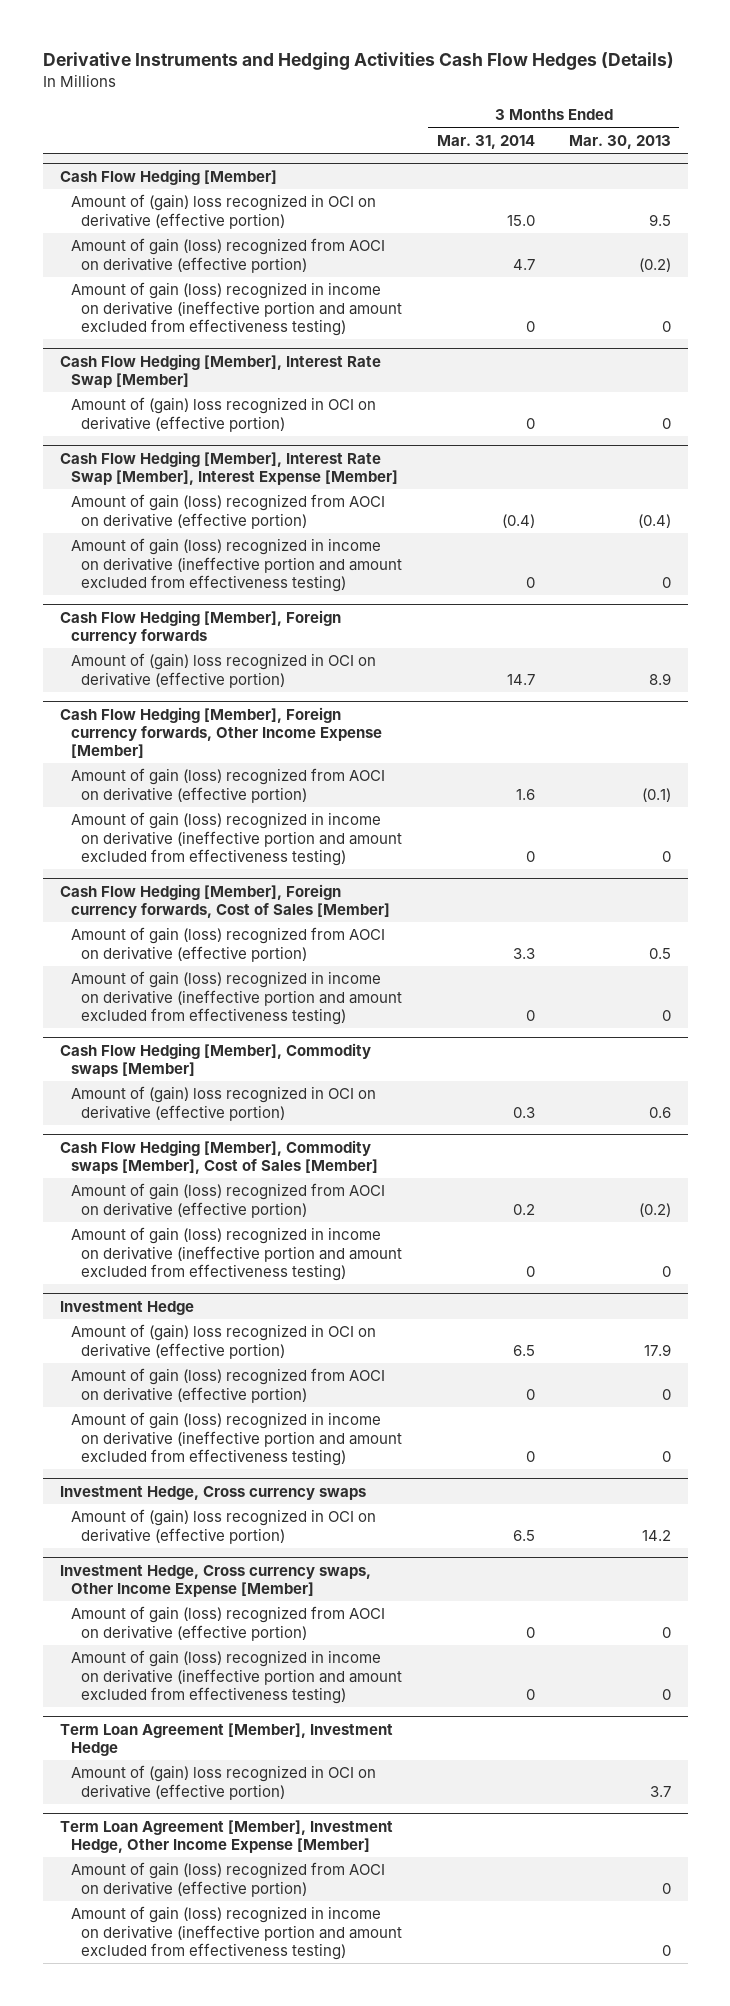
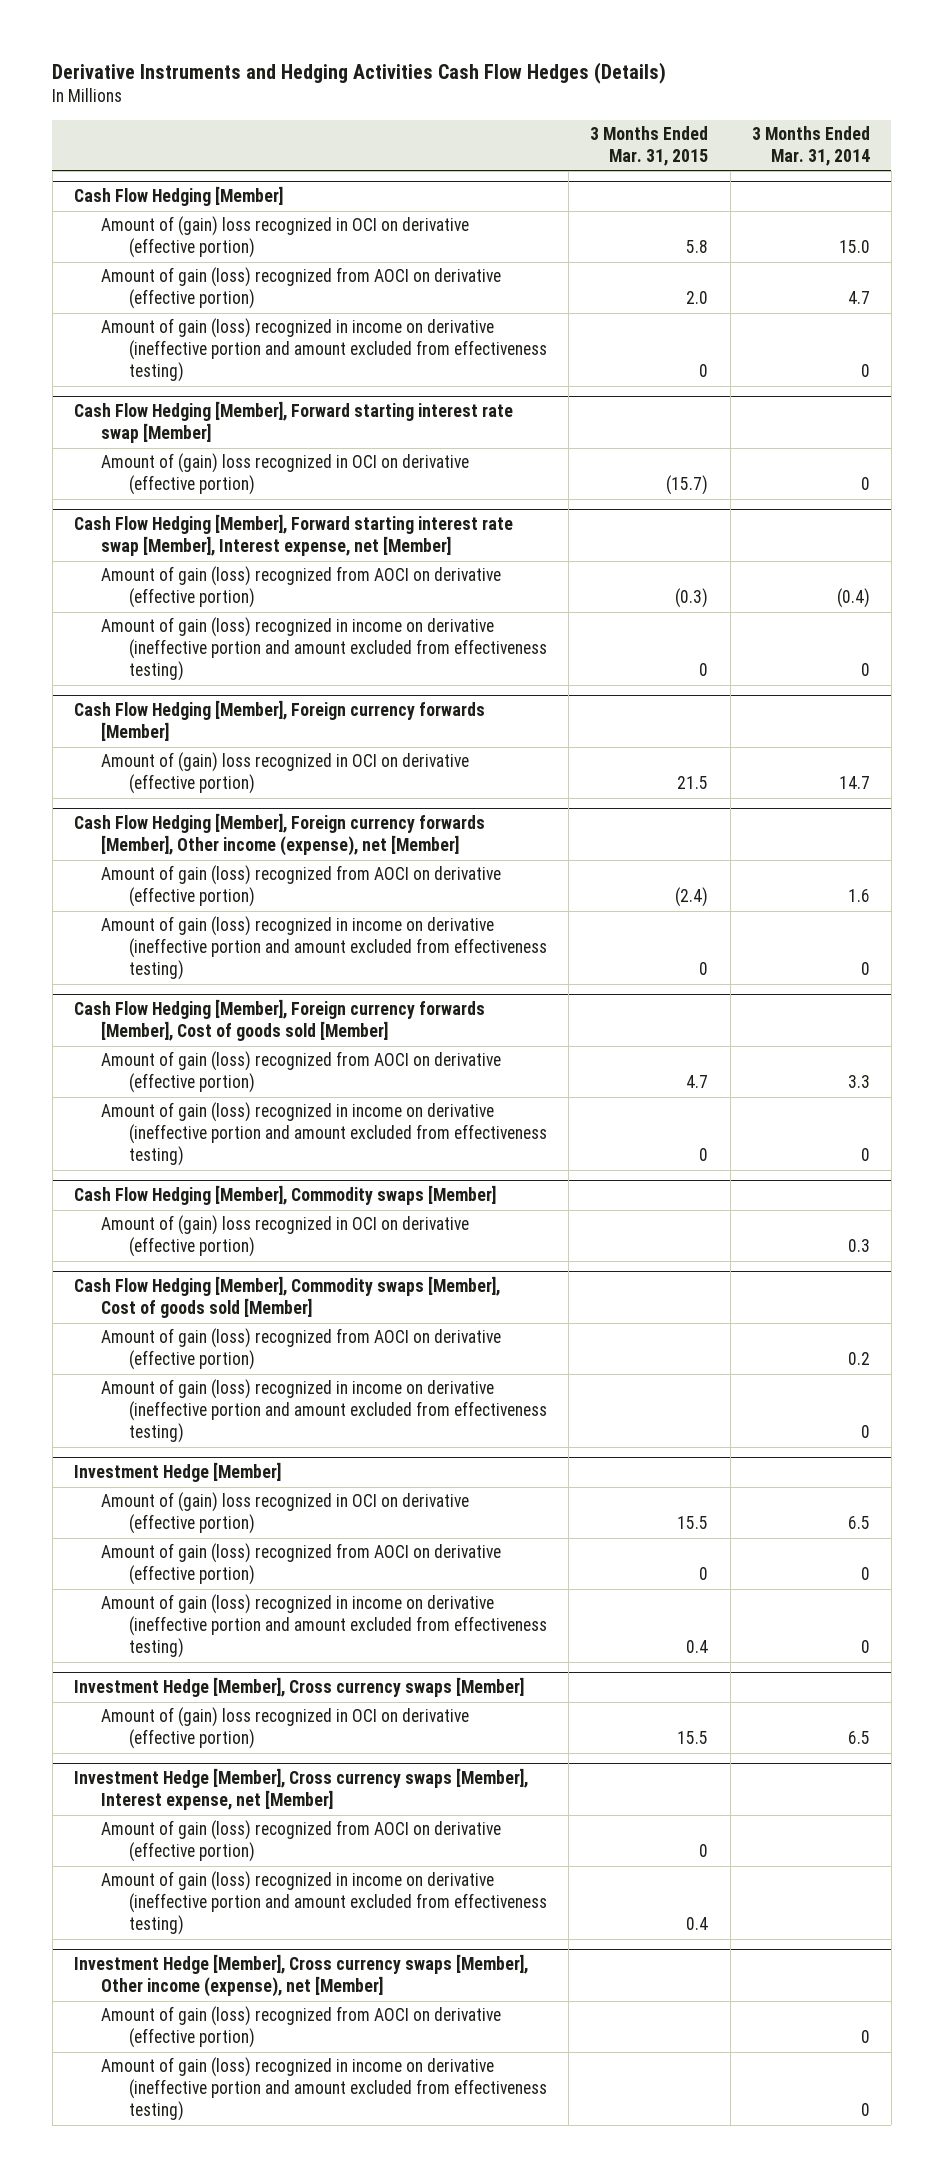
- | 3 Months Ended Mar. 31, 2014 | 3 Months Ended Mar. 30, 2013
+ | 3 Months Ended Mar. 31, 2015 | 3 Months Ended Mar. 31, 2014
- Cash Flow Hedging [Member], Interest Rate Swap [Member]
+ Cash Flow Hedging [Member], Forward starting interest rate swap [Member]
- Cash Flow Hedging [Member], Interest Rate Swap [Member], Interest Expense [Member]
+ Cash Flow Hedging [Member], Forward starting interest rate swap [Member], Interest expense, net [Member]
- Cash Flow Hedging [Member], Foreign currency forwards
+ Cash Flow Hedging [Member], Foreign currency forwards [Member]
- Cash Flow Hedging [Member], Foreign currency forwards, Other Income Expense [Member]
+ Cash Flow Hedging [Member], Foreign currency forwards [Member], Other income (expense), net [Member]
- Cash Flow Hedging [Member], Foreign currency forwards, Cost of Sales [Member]
+ Cash Flow Hedging [Member], Foreign currency forwards [Member], Cost of goods sold [Member]
- Cash Flow Hedging [Member], Commodity swaps [Member], Cost of Sales [Member]
+ Cash Flow Hedging [Member], Commodity swaps [Member], Cost of goods sold [Member]
- Investment Hedge
+ Investment Hedge [Member]
- Investment Hedge, Cross currency swaps
+ Investment Hedge [Member], Cross currency swaps [Member]
- Investment Hedge, Cross currency swaps, Other Income Expense [Member]
- Amount of gain (loss) recognized from AOCI on derivative (effective portion) | 0 | 0
- Amount of gain (loss) recognized in income on derivative (ineffective portion and amount excluded from effectiveness testing) | 0 | 0
- Term Loan Agreement [Member], Investment Hedge
- Amount of (gain) loss recognized in OCI on derivative (effective portion) | | 3.7
- Term Loan Agreement [Member], Investment Hedge, Other Income Expense [Member]
+ Investment Hedge [Member], Cross currency swaps [Member], Interest expense, net [Member]
+ Investment Hedge [Member], Cross currency swaps [Member], Other income (expense), net [Member]
+ Amount of gain (loss) recognized from AOCI on derivative (effective portion) | | 0
+ Amount of gain (loss) recognized in income on derivative (ineffective portion and amount excluded from effectiveness testing) | | 0

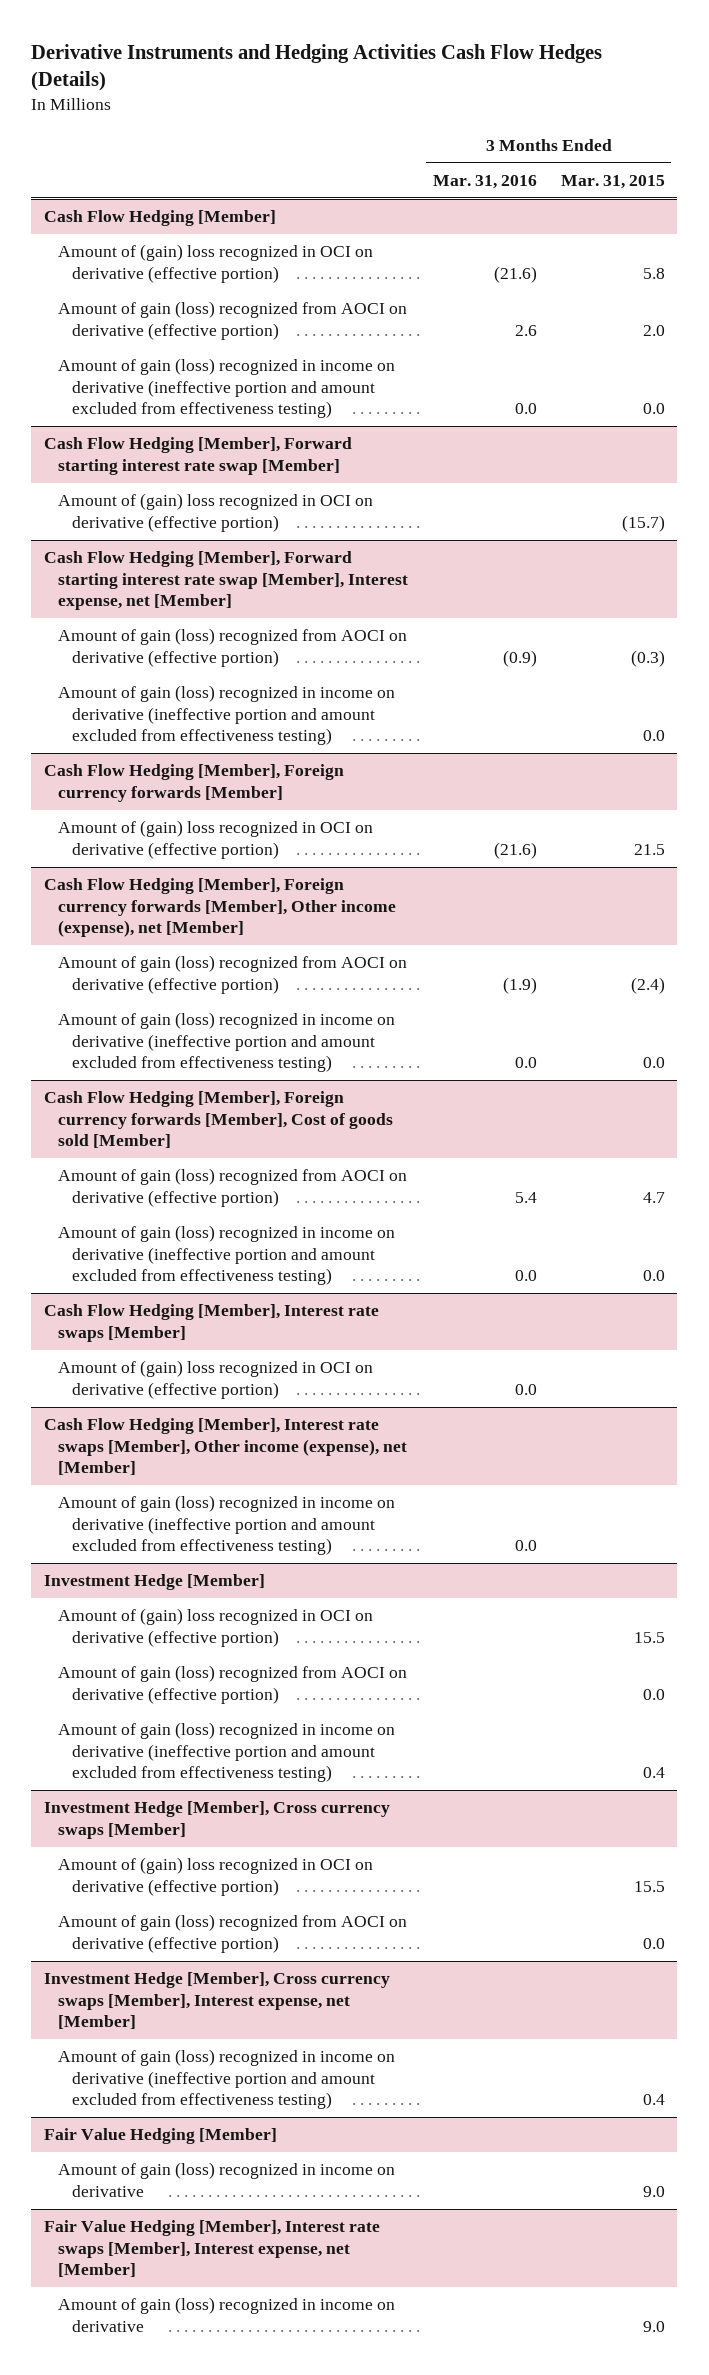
- | 3 Months Ended Mar. 31, 2015 | 3 Months Ended Mar. 31, 2014
+ | 3 Months Ended Mar. 31, 2016 | 3 Months Ended Mar. 31, 2015
@ Cash Flow Hedging [Member]
- Amount of gain (loss) recognized in income on derivative (ineffective portion and amount excluded from effectiveness testing) | 0 | 0
+ Amount of gain (loss) recognized in income on derivative (ineffective portion and amount excluded from effectiveness testing) | 0.0 | 0.0
@ Cash Flow Hedging [Member], Forward starting interest rate swap [Member], Interest expense, net [Member]
- Amount of gain (loss) recognized in income on derivative (ineffective portion and amount excluded from effectiveness testing) | 0 | 0
+ Amount of gain (loss) recognized in income on derivative (ineffective portion and amount excluded from effectiveness testing) | | 0.0
@ Cash Flow Hedging [Member], Foreign currency forwards [Member], Other income (expense), net [Member]
- Amount of gain (loss) recognized in income on derivative (ineffective portion and amount excluded from effectiveness testing) | 0 | 0
+ Amount of gain (loss) recognized in income on derivative (ineffective portion and amount excluded from effectiveness testing) | 0.0 | 0.0
@ Cash Flow Hedging [Member], Foreign currency forwards [Member], Cost of goods sold [Member]
- Amount of gain (loss) recognized in income on derivative (ineffective portion and amount excluded from effectiveness testing) | 0 | 0
- Cash Flow Hedging [Member], Commodity swaps [Member]
@ Cash Flow Hedging [Member], Foreign currency forwards [Member], Cost of goods sold [Member]
+ Amount of gain (loss) recognized in income on derivative (ineffective portion and amount excluded from effectiveness testing) | 0.0 | 0.0
+ Cash Flow Hedging [Member], Interest rate swaps [Member]
- Cash Flow Hedging [Member], Commodity swaps [Member], Cost of goods sold [Member]
- Amount of gain (loss) recognized from AOCI on derivative (effective portion) | | 0.2
+ Cash Flow Hedging [Member], Interest rate swaps [Member], Other income (expense), net [Member]
@ Investment Hedge [Member]
- Amount of gain (loss) recognized from AOCI on derivative (effective portion) | 0 | 0
+ Amount of gain (loss) recognized from AOCI on derivative (effective portion) | | 0.0
@ Investment Hedge [Member], Cross currency swaps [Member]
+ Amount of gain (loss) recognized from AOCI on derivative (effective portion) | | 0.0
@ Investment Hedge [Member], Cross currency swaps [Member], Interest expense, net [Member]
- Amount of gain (loss) recognized from AOCI on derivative (effective portion) | 0 |
- Investment Hedge [Member], Cross currency swaps [Member], Other income (expense), net [Member]
- Amount of gain (loss) recognized from AOCI on derivative (effective portion) | | 0
- Amount of gain (loss) recognized in income on derivative (ineffective portion and amount excluded from effectiveness testing) | | 0
+ Fair Value Hedging [Member]
+ Amount of gain (loss) recognized in income on derivative | | 9.0
+ Fair Value Hedging [Member], Interest rate swaps [Member], Interest expense, net [Member]
+ Amount of gain (loss) recognized in income on derivative | | 9.0

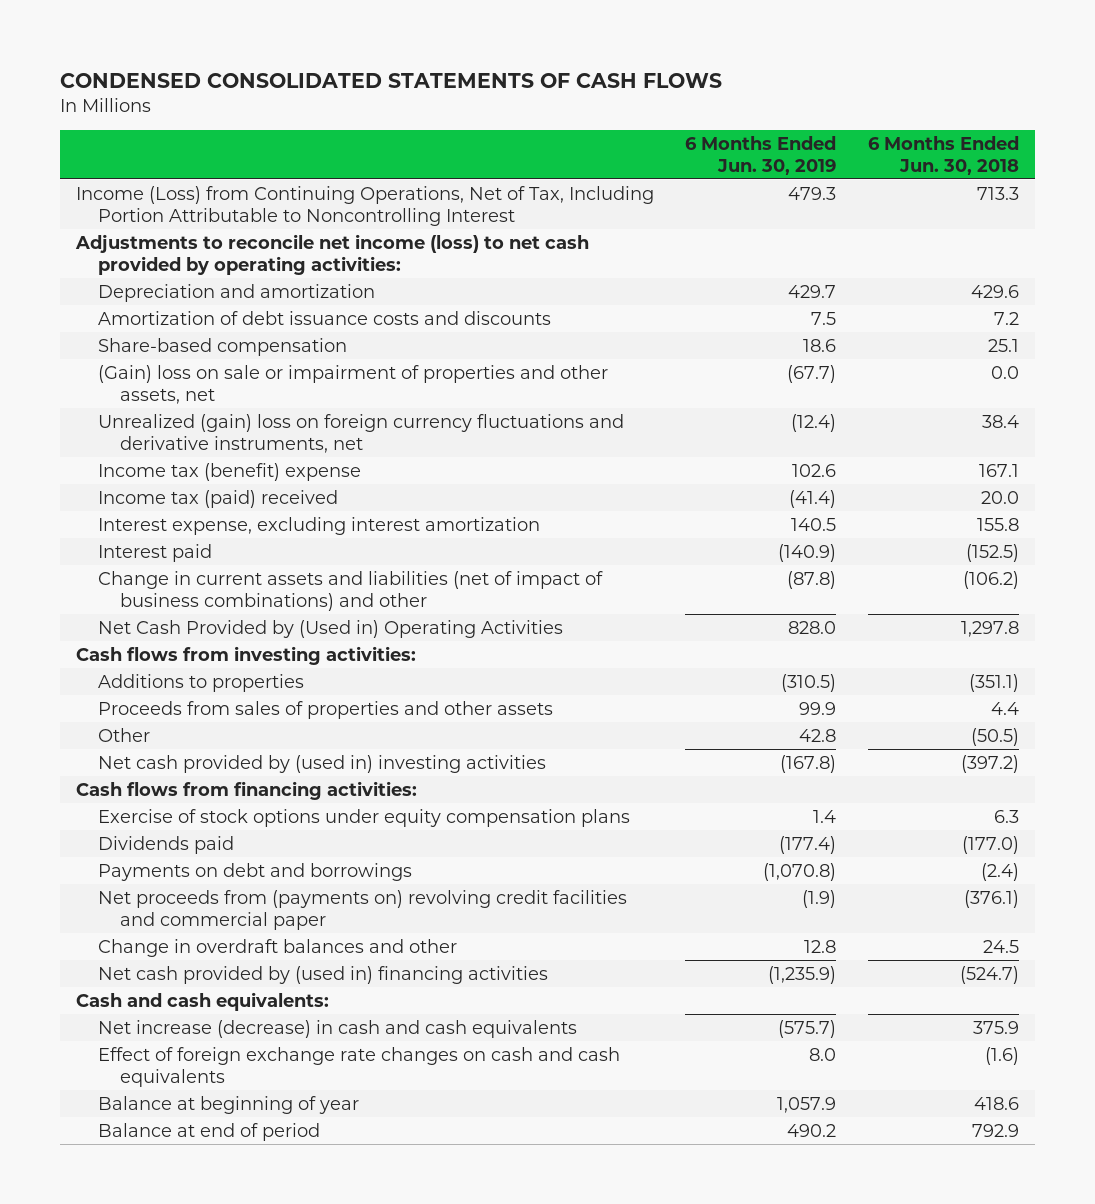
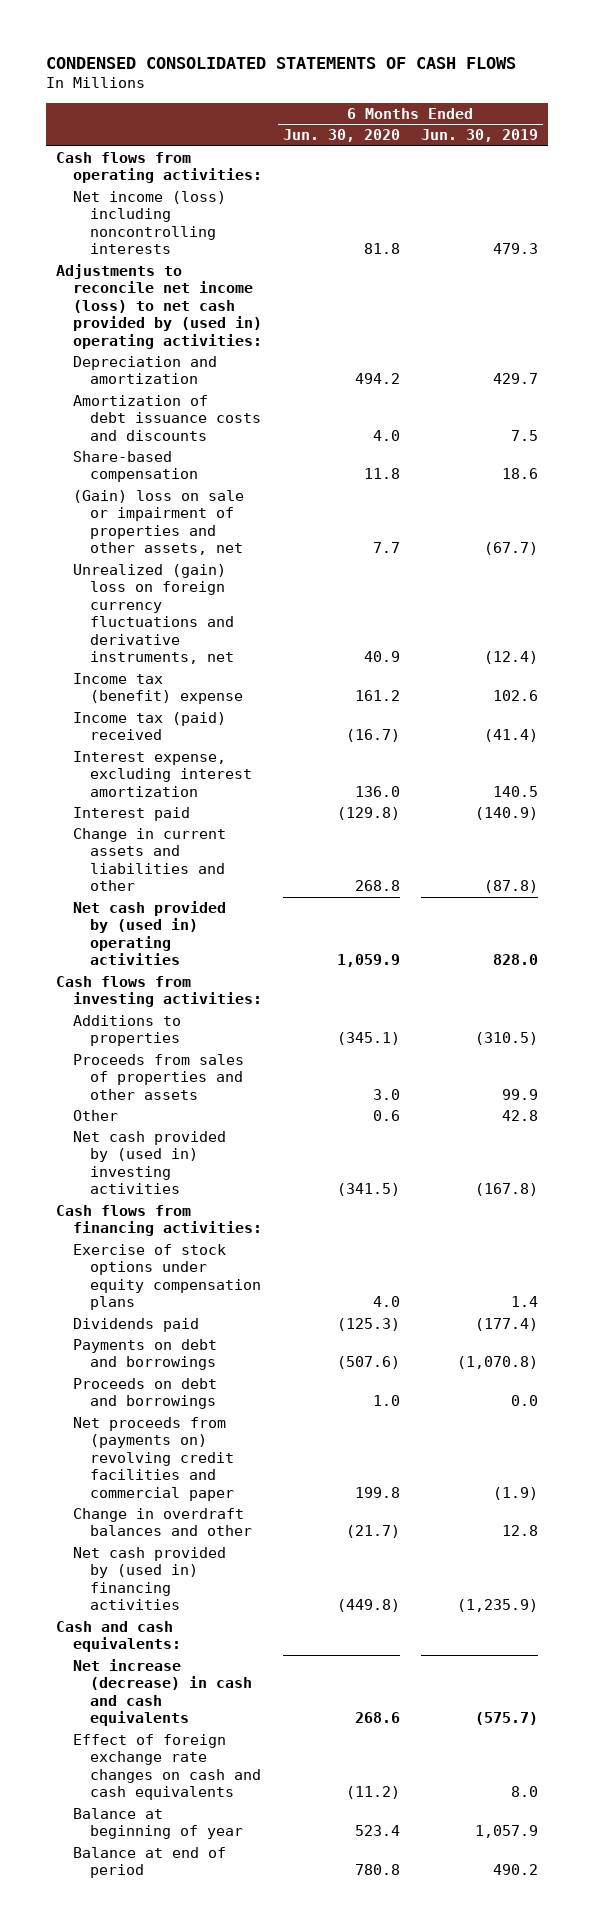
- | 6 Months Ended Jun. 30, 2019 | 6 Months Ended Jun. 30, 2018
+ | 6 Months Ended Jun. 30, 2020 | 6 Months Ended Jun. 30, 2019
- Income (Loss) from Continuing Operations, Net of Tax, Including Portion Attributable to Noncontrolling Interest | 479.3 | 713.3
- Adjustments to reconcile net income (loss) to net cash provided by operating activities:
+ Cash flows from operating activities:
+ Net income (loss) including noncontrolling interests | 81.8 | 479.3
+ Adjustments to reconcile net income (loss) to net cash provided by (used in) operating activities:
- Change in current assets and liabilities (net of impact of business combinations) and other | (87.8) | (106.2)
- Net Cash Provided by (Used in) Operating Activities | 828.0 | 1,297.8
+ Change in current assets and liabilities and other | 268.8 | (87.8)
+ Net cash provided by (used in) operating activities | 1,059.9 | 828.0
+ Proceeds on debt and borrowings | 1.0 | 0.0

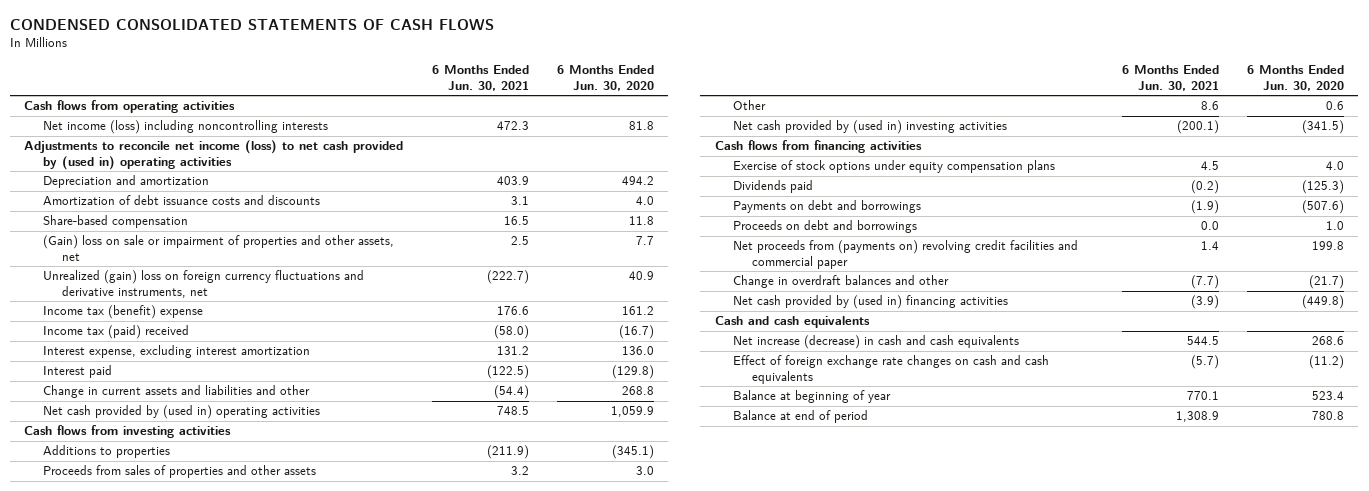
- | 6 Months Ended Jun. 30, 2020 | 6 Months Ended Jun. 30, 2019
+ | 6 Months Ended Jun. 30, 2021 | 6 Months Ended Jun. 30, 2020
- Cash flows from operating activities:
+ Cash flows from operating activities
- Adjustments to reconcile net income (loss) to net cash provided by (used in) operating activities:
+ Adjustments to reconcile net income (loss) to net cash provided by (used in) operating activities
- Cash flows from investing activities:
+ Cash flows from investing activities
- Cash flows from financing activities:
+ Cash flows from financing activities
- Cash and cash equivalents:
+ Cash and cash equivalents

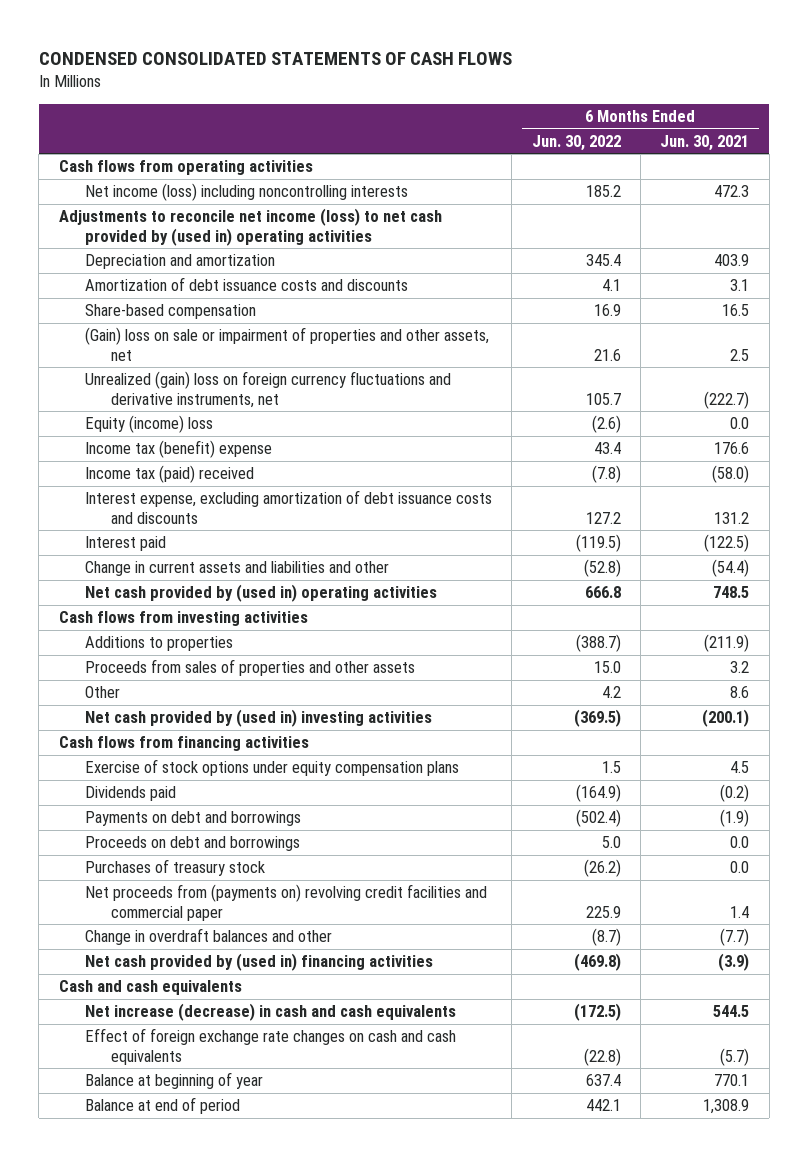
- | 6 Months Ended Jun. 30, 2021 | 6 Months Ended Jun. 30, 2020
+ | 6 Months Ended Jun. 30, 2022 | 6 Months Ended Jun. 30, 2021
+ Equity (income) loss | (2.6) | 0.0
- Interest expense, excluding interest amortization | 131.2 | 136.0
+ Interest expense, excluding amortization of debt issuance costs and discounts | 127.2 | 131.2
+ Purchases of treasury stock | (26.2) | 0.0

